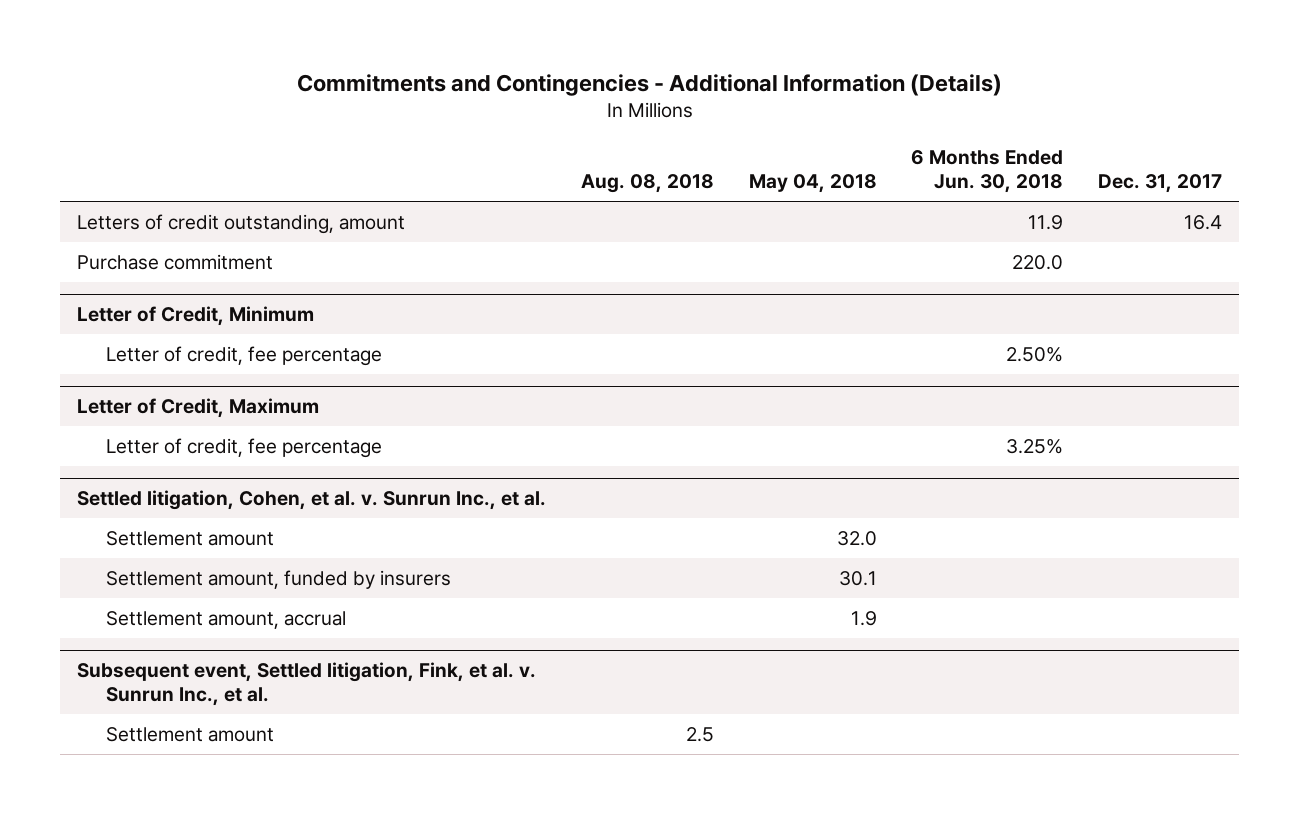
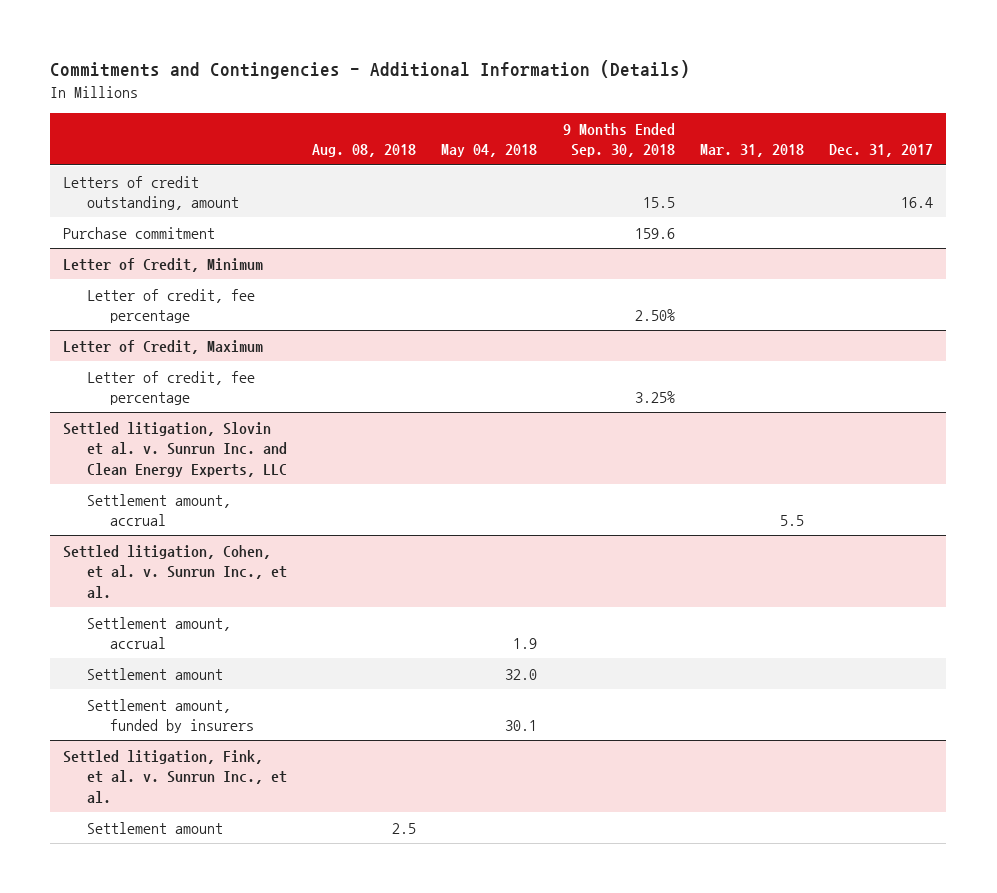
- | Aug. 08, 2018 | May 04, 2018 | 6 Months Ended Jun. 30, 2018 | Dec. 31, 2017
+ | Aug. 08, 2018 | May 04, 2018 | 9 Months Ended Sep. 30, 2018 | Mar. 31, 2018 | Dec. 31, 2017
+ Settled litigation, Slovin et al. v. Sunrun Inc. and Clean Energy Experts, LLC
+ Settlement amount, accrual | | | | 5.5 |
@ Settled litigation, Cohen, et al. v. Sunrun Inc., et al.
moved up: Settlement amount, accrual | | 1.9 | | |
- Subsequent event, Settled litigation, Fink, et al. v. Sunrun Inc., et al.
+ Settled litigation, Fink, et al. v. Sunrun Inc., et al.

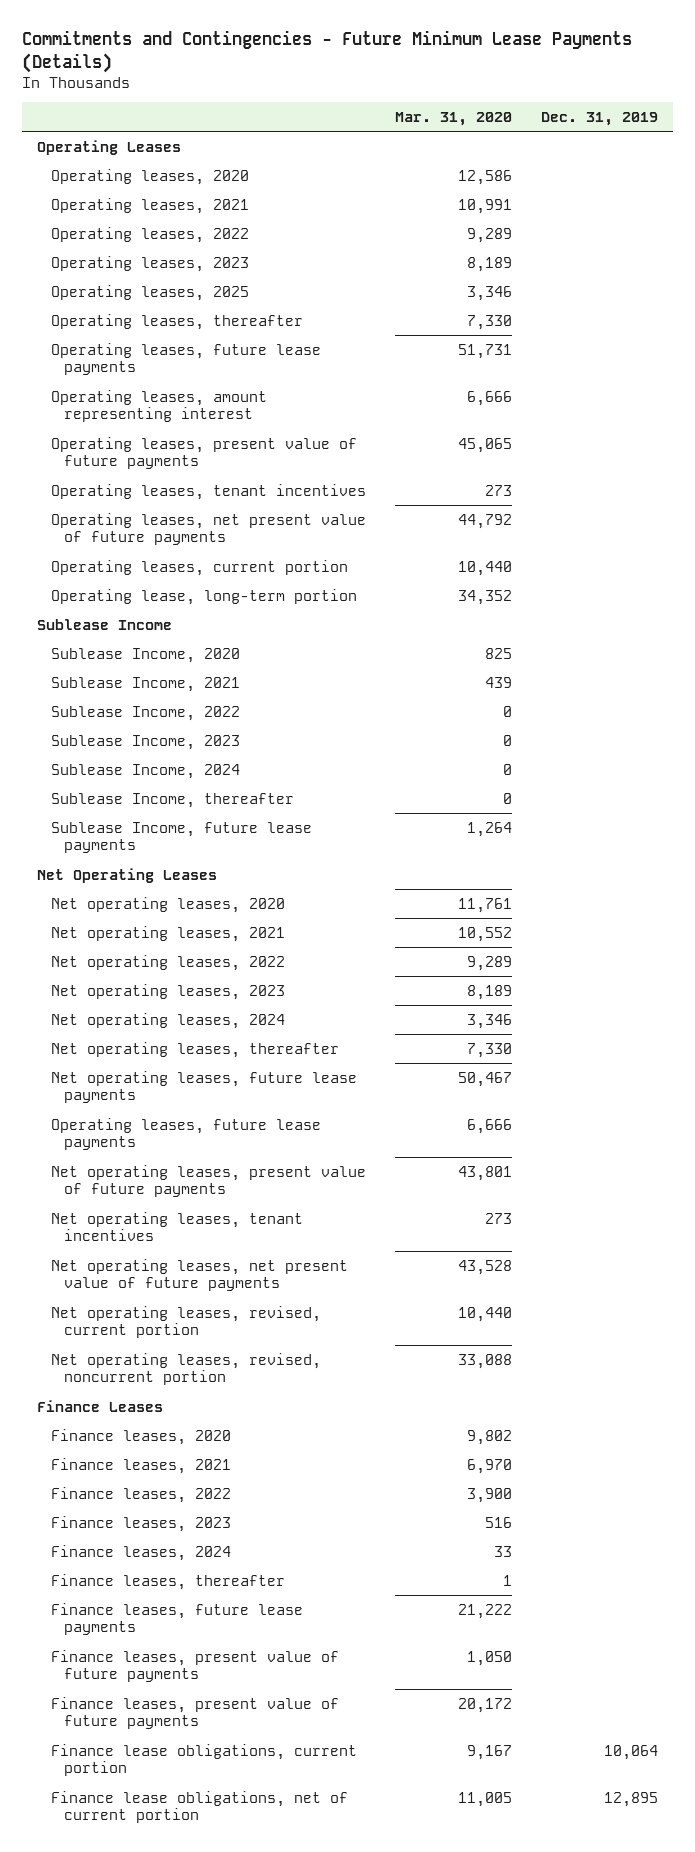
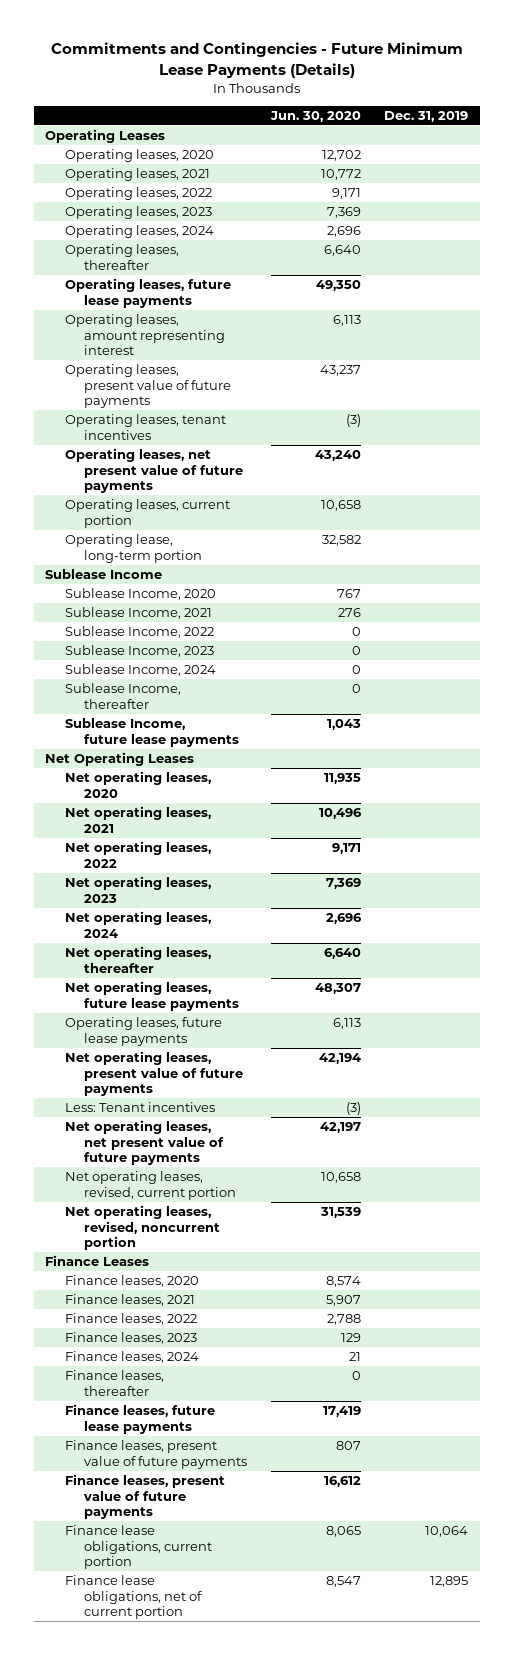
- | Mar. 31, 2020 | Dec. 31, 2019
+ | Jun. 30, 2020 | Dec. 31, 2019
- Operating leases, 2025 | 3,346 |
+ Operating leases, 2024 | 2,696 |
- Net operating leases, tenant incentives | 273 |
+ Less: Tenant incentives | (3) |

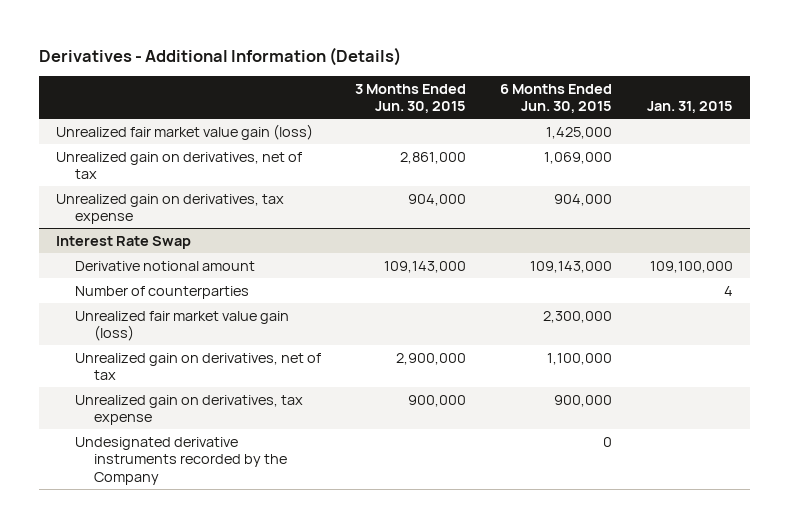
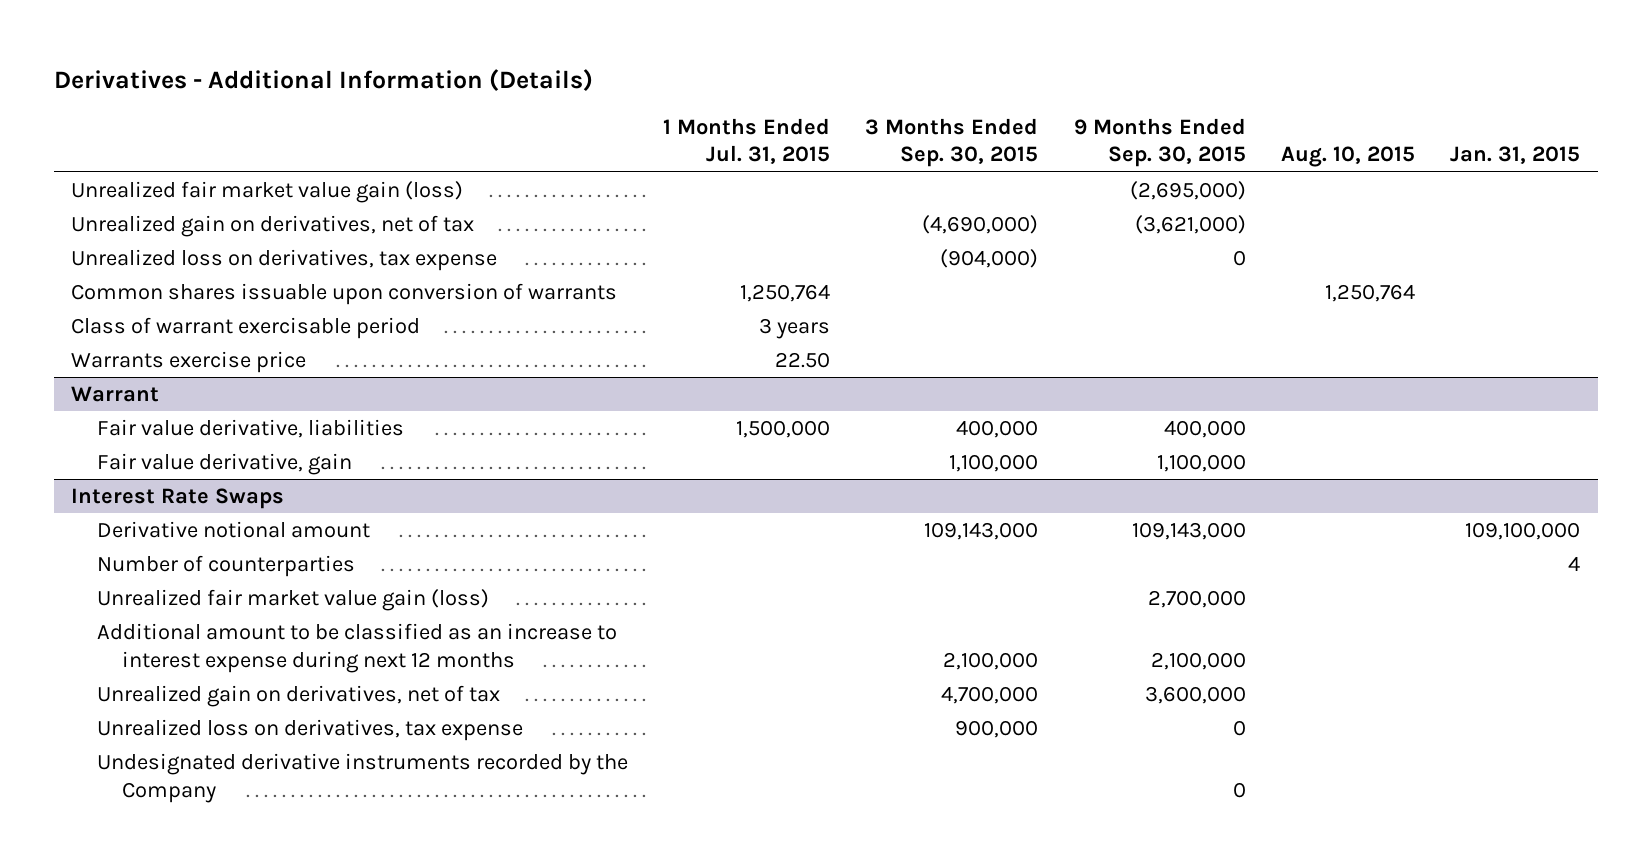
- | 3 Months Ended Jun. 30, 2015 | 6 Months Ended Jun. 30, 2015 | Jan. 31, 2015
+ | 1 Months Ended Jul. 31, 2015 | 3 Months Ended Sep. 30, 2015 | 9 Months Ended Sep. 30, 2015 | Aug. 10, 2015 | Jan. 31, 2015
- Unrealized gain on derivatives, tax expense | 904,000 | 904,000 |
- Interest Rate Swap
+ Unrealized loss on derivatives, tax expense | | (904,000) | 0 | |
+ Common shares issuable upon conversion of warrants | 1,250,764 | | | 1,250,764 |
+ Class of warrant exercisable period | 3 years | | | |
+ Warrants exercise price | 22.50 | | | |
+ Warrant
+ Fair value derivative, liabilities | 1,500,000 | 400,000 | 400,000 | |
+ Fair value derivative, gain | | 1,100,000 | 1,100,000 | |
+ Interest Rate Swaps
+ Additional amount to be classified as an increase to interest expense during next 12 months | | 2,100,000 | 2,100,000 | |
- Unrealized gain on derivatives, tax expense | 900,000 | 900,000 |
+ Unrealized loss on derivatives, tax expense | | 900,000 | 0 | |

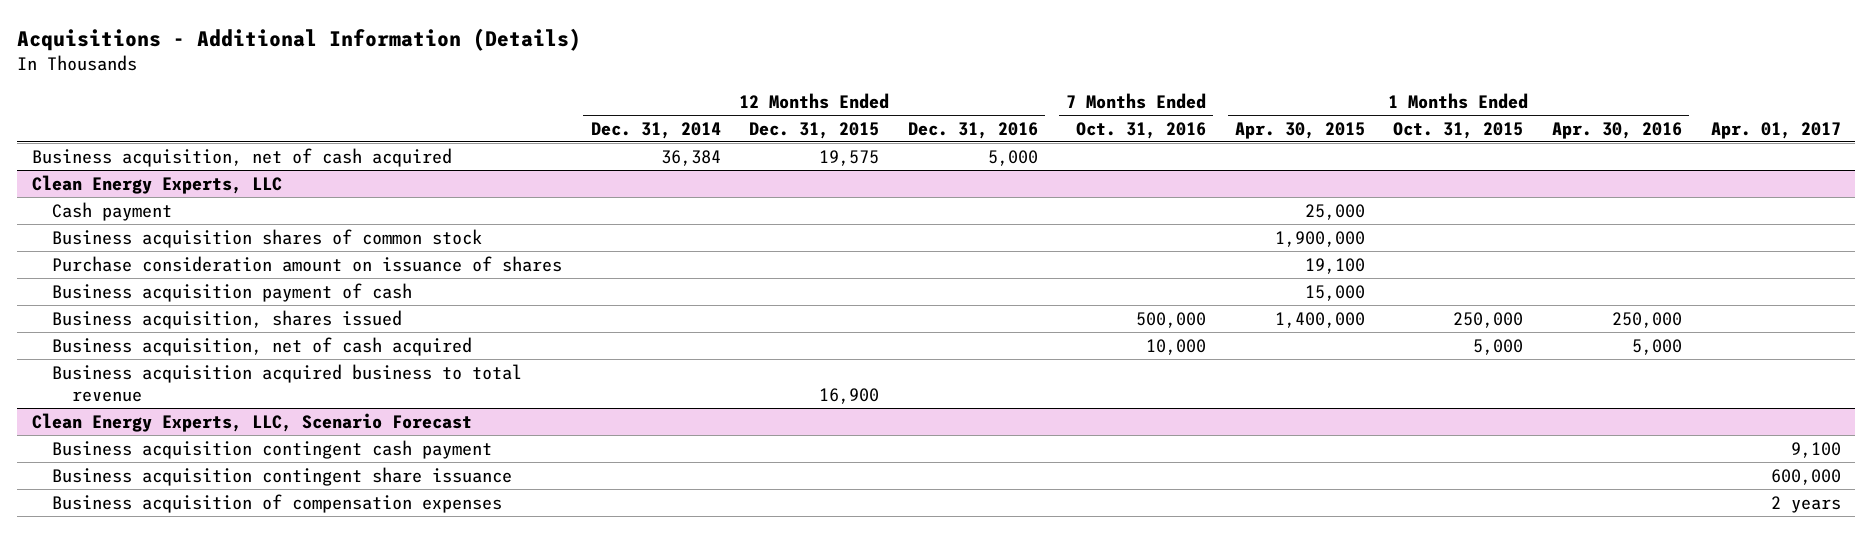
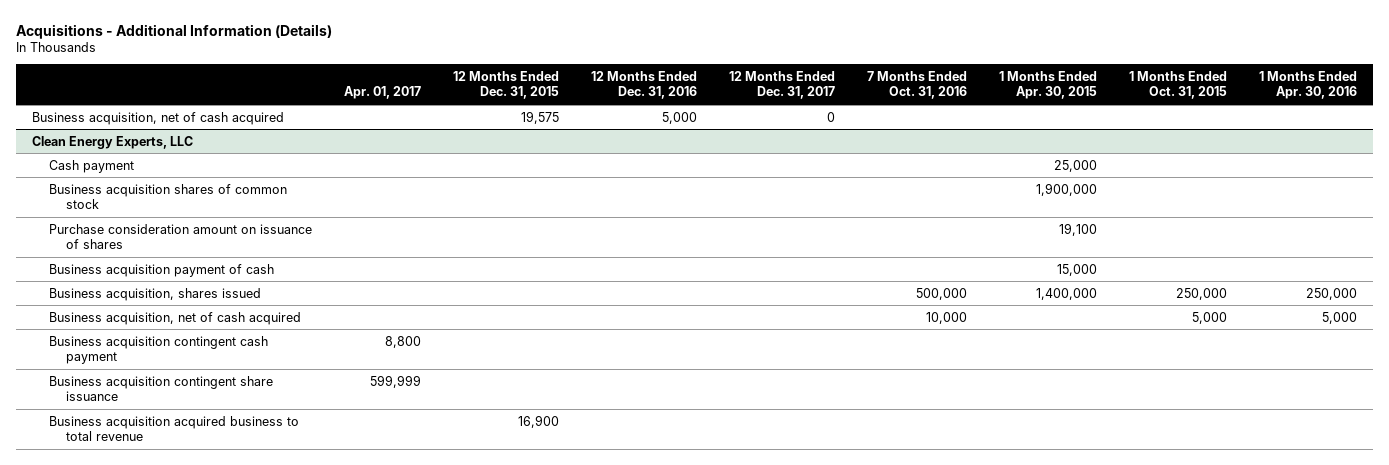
- | 12 Months Ended Dec. 31, 2014 | 12 Months Ended Dec. 31, 2015 | 12 Months Ended Dec. 31, 2016 | 7 Months Ended Oct. 31, 2016 | 1 Months Ended Apr. 30, 2015 | 1 Months Ended Oct. 31, 2015 | 1 Months Ended Apr. 30, 2016 | Apr. 01, 2017
+ | Apr. 01, 2017 | 12 Months Ended Dec. 31, 2015 | 12 Months Ended Dec. 31, 2016 | 12 Months Ended Dec. 31, 2017 | 7 Months Ended Oct. 31, 2016 | 1 Months Ended Apr. 30, 2015 | 1 Months Ended Oct. 31, 2015 | 1 Months Ended Apr. 30, 2016
@ Clean Energy Experts, LLC
+ Business acquisition contingent cash payment | 8,800 | | | | | | |
+ Business acquisition contingent share issuance | 599,999 | | | | | | |
- Clean Energy Experts, LLC, Scenario Forecast
- Business acquisition contingent cash payment | | | | | | | | 9,100
- Business acquisition contingent share issuance | | | | | | | | 600,000
- Business acquisition of compensation expenses | | | | | | | | 2 years

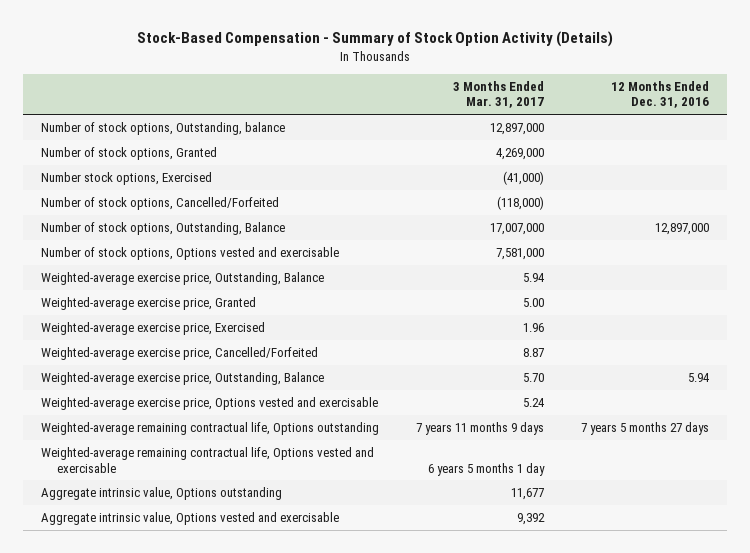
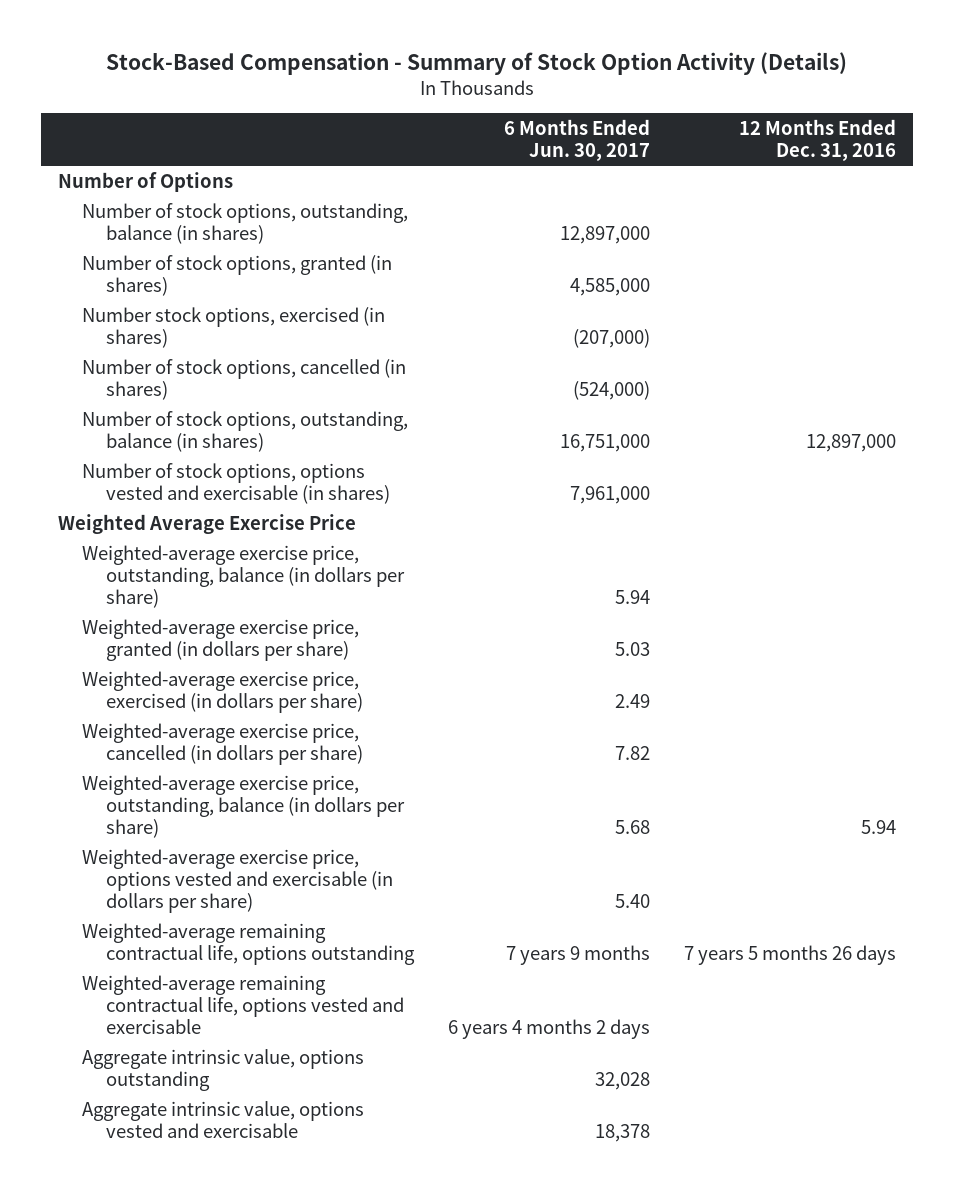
- | 3 Months Ended Mar. 31, 2017 | 12 Months Ended Dec. 31, 2016
+ | 6 Months Ended Jun. 30, 2017 | 12 Months Ended Dec. 31, 2016
- Number of stock options, Outstanding, balance | 12,897,000 |
- Number of stock options, Granted | 4,269,000 |
- Number stock options, Exercised | (41,000) |
- Number of stock options, Cancelled/Forfeited | (118,000) |
- Number of stock options, Outstanding, Balance | 17,007,000 | 12,897,000
- Number of stock options, Options vested and exercisable | 7,581,000 |
- Weighted-average exercise price, Outstanding, Balance | 5.94 |
- Weighted-average exercise price, Granted | 5.00 |
- Weighted-average exercise price, Exercised | 1.96 |
- Weighted-average exercise price, Cancelled/Forfeited | 8.87 |
- Weighted-average exercise price, Outstanding, Balance | 5.70 | 5.94
- Weighted-average exercise price, Options vested and exercisable | 5.24 |
- Weighted-average remaining contractual life, Options outstanding | 7 years 11 months 9 days | 7 years 5 months 27 days
- Weighted-average remaining contractual life, Options vested and exercisable | 6 years 5 months 1 day |
- Aggregate intrinsic value, Options outstanding | 11,677 |
- Aggregate intrinsic value, Options vested and exercisable | 9,392 |
+ Number of Options
+ Number of stock options, outstanding, balance (in shares) | 12,897,000 |
+ Number of stock options, granted (in shares) | 4,585,000 |
+ Number stock options, exercised (in shares) | (207,000) |
+ Number of stock options, cancelled (in shares) | (524,000) |
+ Number of stock options, outstanding, balance (in shares) | 16,751,000 | 12,897,000
+ Number of stock options, options vested and exercisable (in shares) | 7,961,000 |
+ Weighted Average Exercise Price
+ Weighted-average exercise price, outstanding, balance (in dollars per share) | 5.94 |
+ Weighted-average exercise price, granted (in dollars per share) | 5.03 |
+ Weighted-average exercise price, exercised (in dollars per share) | 2.49 |
+ Weighted-average exercise price, cancelled (in dollars per share) | 7.82 |
+ Weighted-average exercise price, outstanding, balance (in dollars per share) | 5.68 | 5.94
+ Weighted-average exercise price, options vested and exercisable (in dollars per share) | 5.40 |
+ Weighted-average remaining contractual life, options outstanding | 7 years 9 months | 7 years 5 months 26 days
+ Weighted-average remaining contractual life, options vested and exercisable | 6 years 4 months 2 days |
+ Aggregate intrinsic value, options outstanding | 32,028 |
+ Aggregate intrinsic value, options vested and exercisable | 18,378 |

